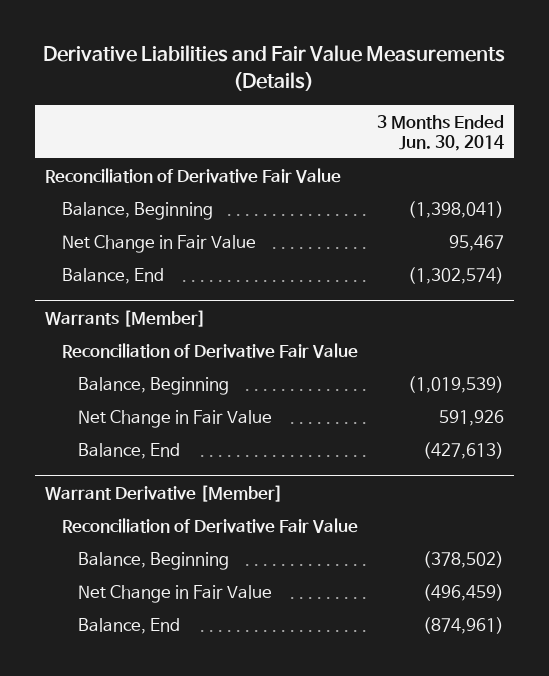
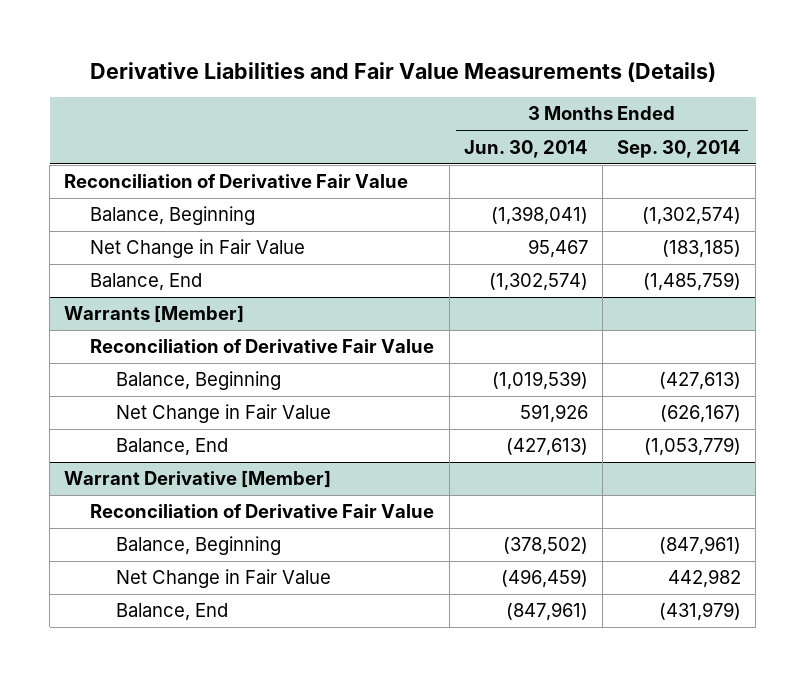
- | 3 Months Ended Jun. 30, 2014
+ | 3 Months Ended Jun. 30, 2014 | 3 Months Ended Sep. 30, 2014
@ Warrant Derivative [Member]
- Balance, End | (874,961)
+ Balance, End | (847,961) | (431,979)

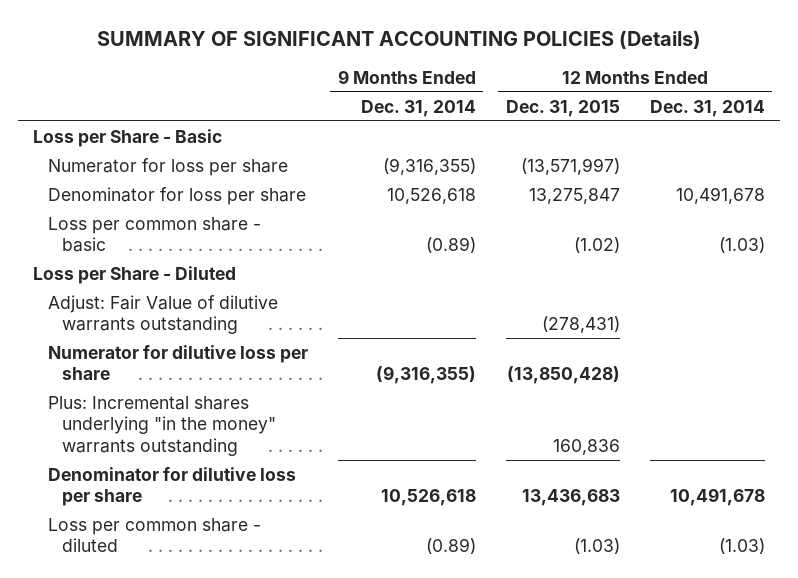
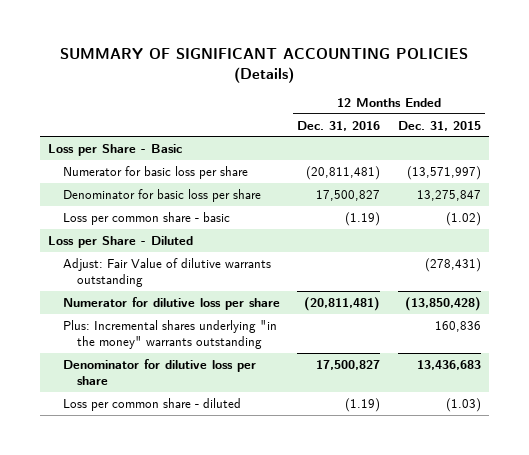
- | 9 Months Ended Dec. 31, 2014 | 12 Months Ended Dec. 31, 2015 | 12 Months Ended Dec. 31, 2014
+ | 12 Months Ended Dec. 31, 2016 | 12 Months Ended Dec. 31, 2015
- Numerator for loss per share | (9,316,355) | (13,571,997) |
- Denominator for loss per share | 10,526,618 | 13,275,847 | 10,491,678
+ Numerator for basic loss per share | (20,811,481) | (13,571,997)
+ Denominator for basic loss per share | 17,500,827 | 13,275,847

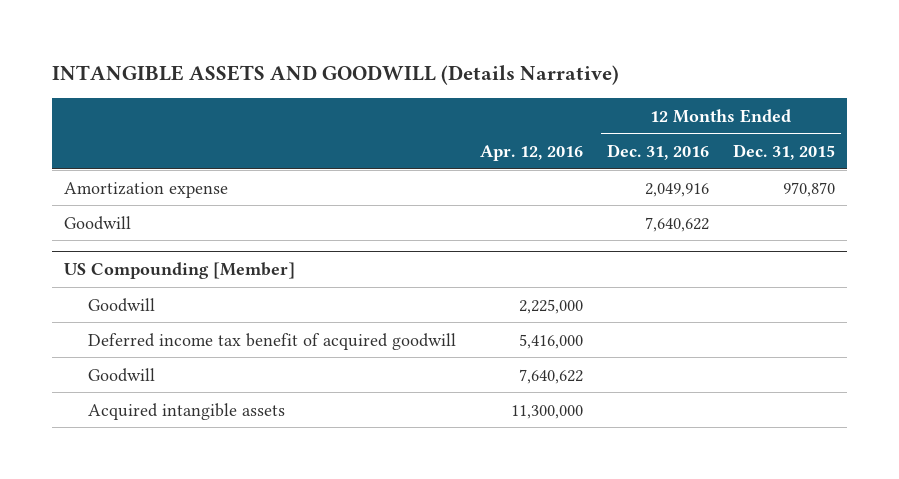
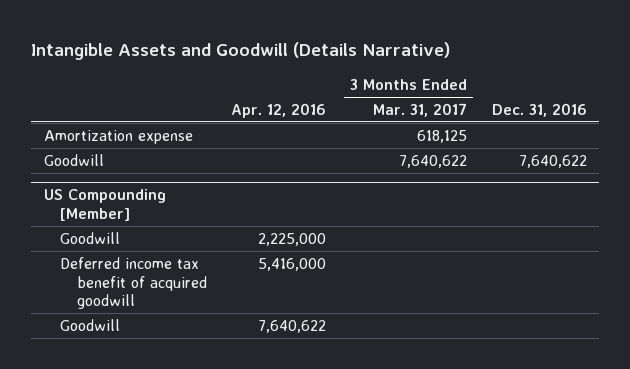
- INTANGIBLE ASSETS AND GOODWILL (Details Narrative)
+ Intangible Assets and Goodwill (Details Narrative)
- | Apr. 12, 2016 | 12 Months Ended Dec. 31, 2016 | 12 Months Ended Dec. 31, 2015
+ | Apr. 12, 2016 | 3 Months Ended Mar. 31, 2017 | Dec. 31, 2016
@ US Compounding [Member]
- Acquired intangible assets | 11,300,000 | |

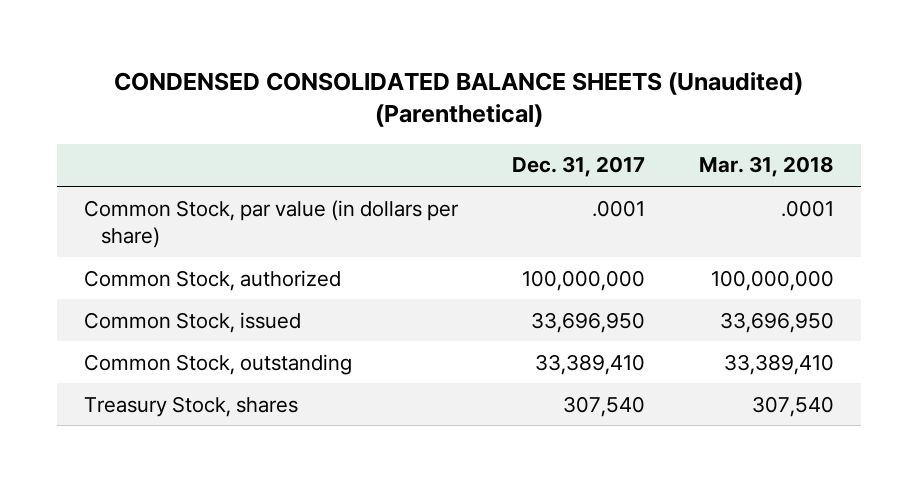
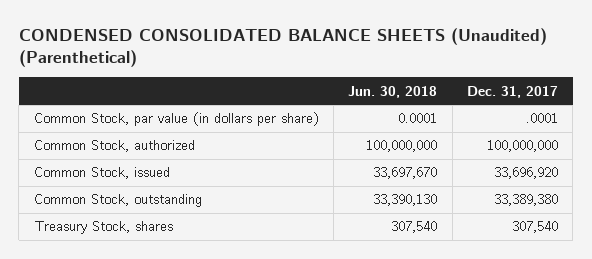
- | Dec. 31, 2017 | Mar. 31, 2018
+ | Jun. 30, 2018 | Dec. 31, 2017
- Common Stock, issued | 33,696,950 | 33,696,950
- Common Stock, outstanding | 33,389,410 | 33,389,410
+ Common Stock, issued | 33,697,670 | 33,696,920
+ Common Stock, outstanding | 33,390,130 | 33,389,380

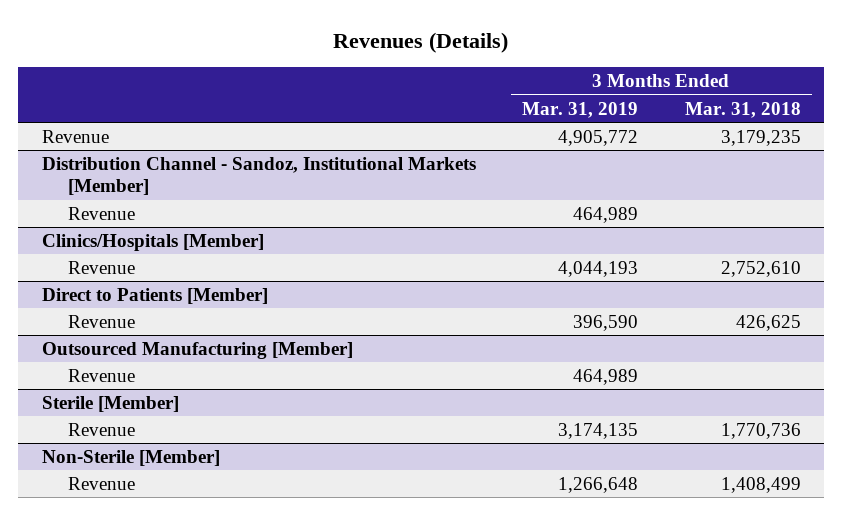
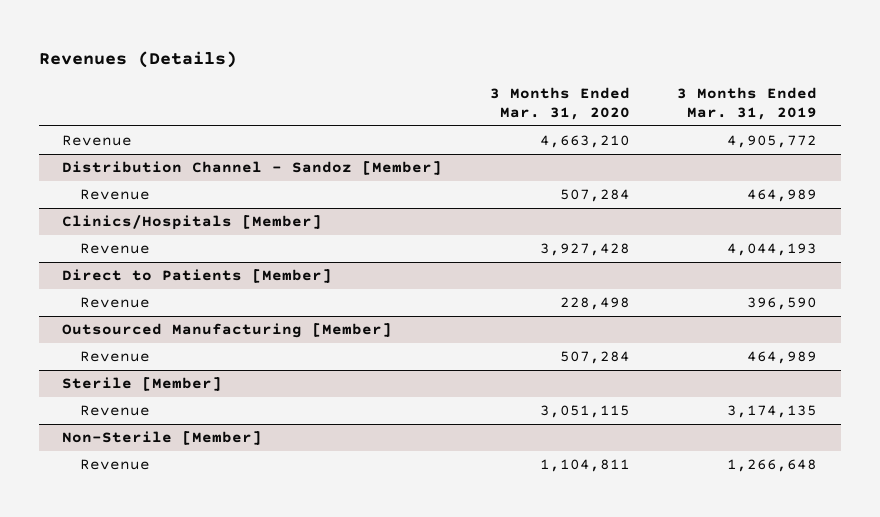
- | 3 Months Ended Mar. 31, 2019 | 3 Months Ended Mar. 31, 2018
+ | 3 Months Ended Mar. 31, 2020 | 3 Months Ended Mar. 31, 2019
- Distribution Channel - Sandoz, Institutional Markets [Member]
+ Distribution Channel - Sandoz [Member]

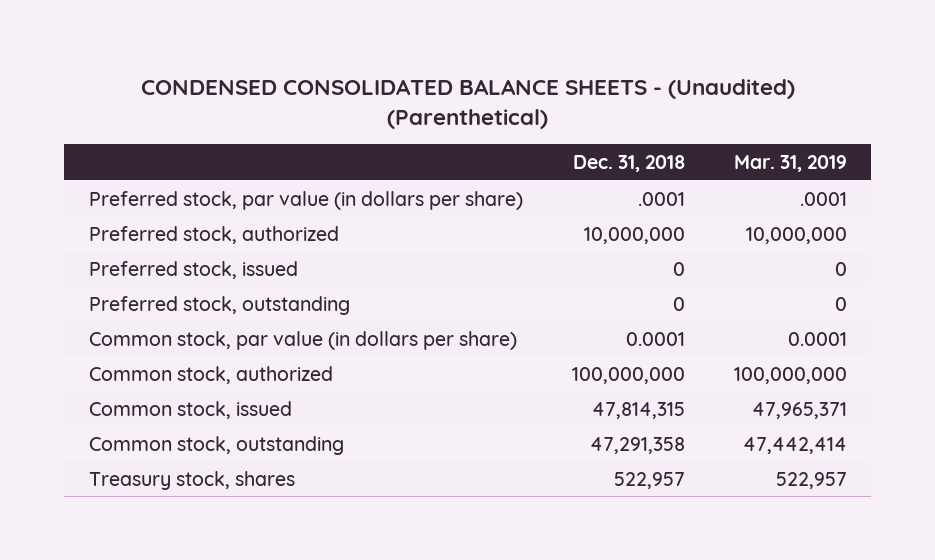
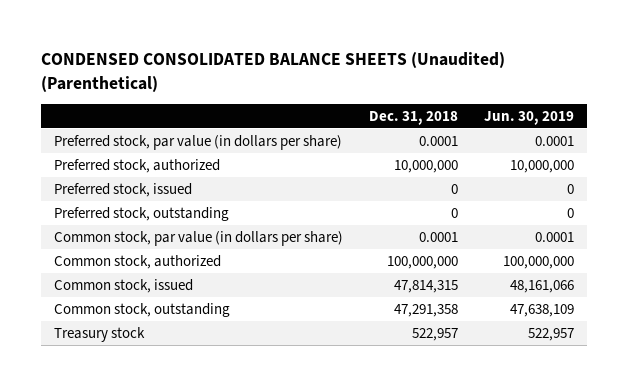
- CONDENSED CONSOLIDATED BALANCE SHEETS - (Unaudited) (Parenthetical)
+ CONDENSED CONSOLIDATED BALANCE SHEETS (Unaudited) (Parenthetical)
- | Dec. 31, 2018 | Mar. 31, 2019
+ | Dec. 31, 2018 | Jun. 30, 2019
- Preferred stock, par value (in dollars per share) | .0001 | .0001
+ Preferred stock, par value (in dollars per share) | 0.0001 | 0.0001
- Treasury stock, shares | 522,957 | 522,957
+ Treasury stock | 522,957 | 522,957

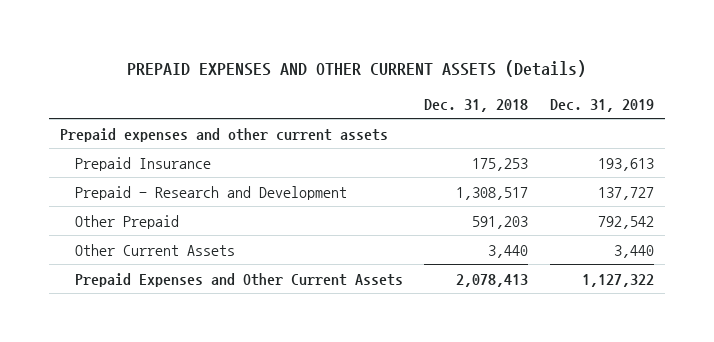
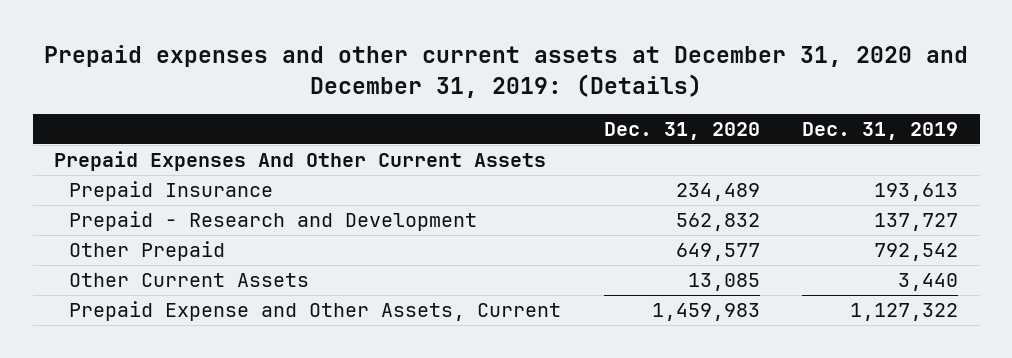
- PREPAID EXPENSES AND OTHER CURRENT ASSETS (Details)
+ Prepaid expenses and other current assets at December 31, 2020 and December 31, 2019: (Details)
- | Dec. 31, 2018 | Dec. 31, 2019
+ | Dec. 31, 2020 | Dec. 31, 2019
- Prepaid expenses and other current assets
+ Prepaid Expenses And Other Current Assets
- Prepaid Expenses and Other Current Assets | 2,078,413 | 1,127,322
+ Prepaid Expense and Other Assets, Current | 1,459,983 | 1,127,322

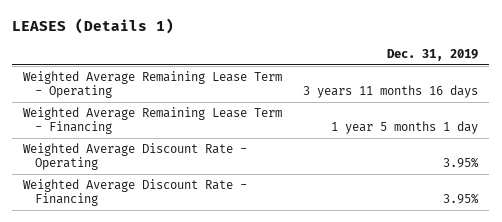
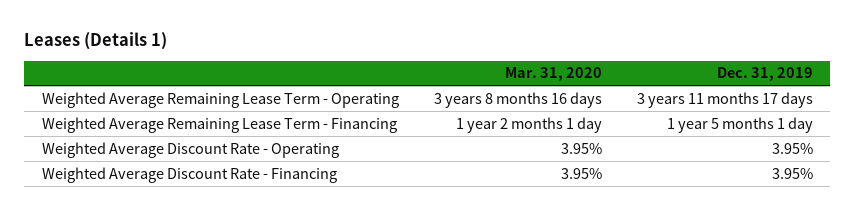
- LEASES (Details 1)
+ Leases (Details 1)
- | Dec. 31, 2019
+ | Mar. 31, 2020 | Dec. 31, 2019
- Weighted Average Remaining Lease Term - Operating | 3 years 11 months 16 days
+ Weighted Average Remaining Lease Term - Operating | 3 years 8 months 16 days | 3 years 11 months 17 days

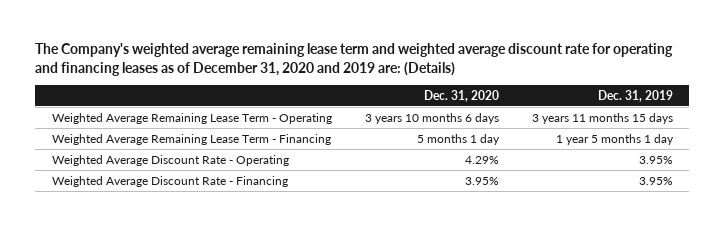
- Leases (Details 1)
+ The Company's weighted average remaining lease term and weighted average discount rate for operating and financing leases as of December 31, 2020 and 2019 are: (Details)
- | Mar. 31, 2020 | Dec. 31, 2019
+ | Dec. 31, 2020 | Dec. 31, 2019
- Weighted Average Remaining Lease Term - Operating | 3 years 8 months 16 days | 3 years 11 months 17 days
+ Weighted Average Remaining Lease Term - Operating | 3 years 10 months 6 days | 3 years 11 months 15 days

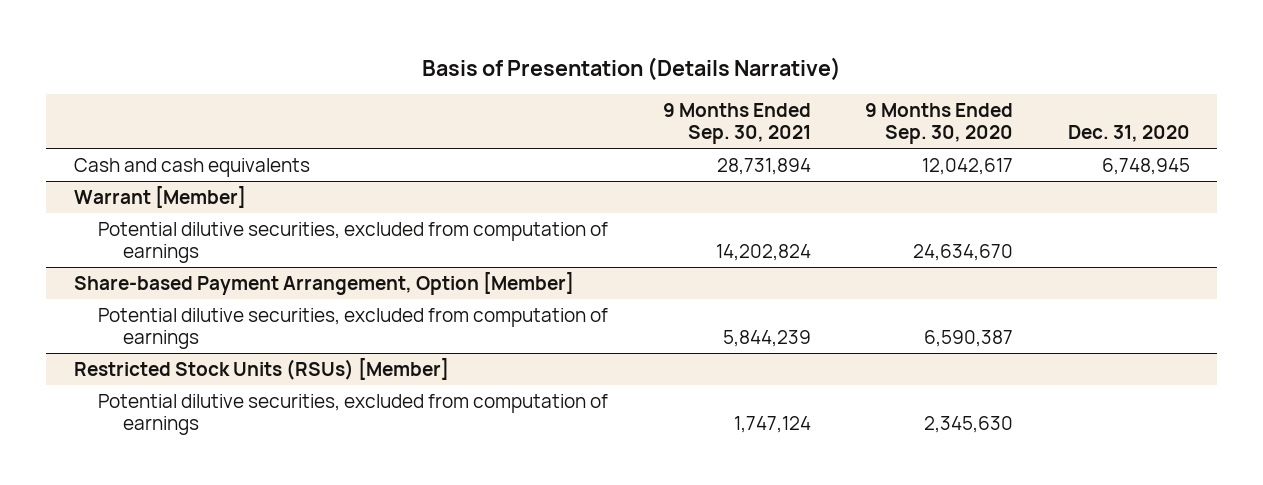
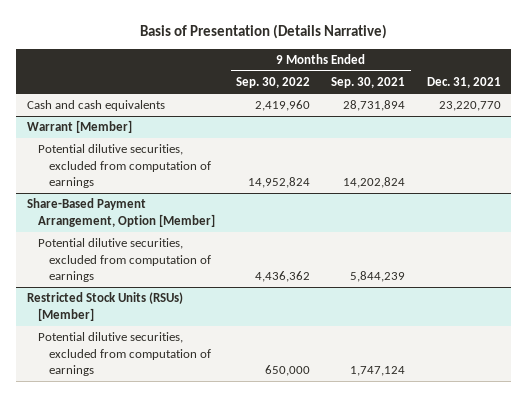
- | 9 Months Ended Sep. 30, 2021 | 9 Months Ended Sep. 30, 2020 | Dec. 31, 2020
+ | 9 Months Ended Sep. 30, 2022 | 9 Months Ended Sep. 30, 2021 | Dec. 31, 2021
- Share-based Payment Arrangement, Option [Member]
+ Share-Based Payment Arrangement, Option [Member]

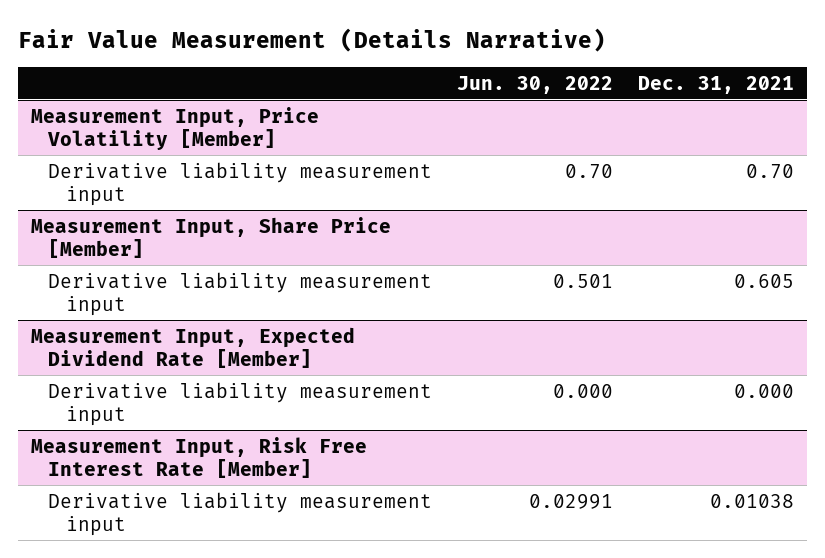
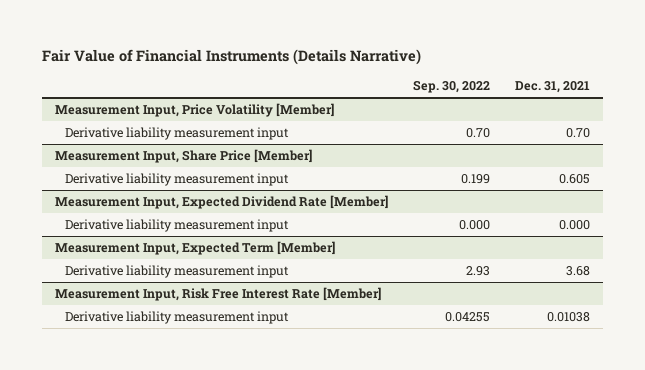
- Fair Value Measurement (Details Narrative)
+ Fair Value of Financial Instruments (Details Narrative)
- | Jun. 30, 2022 | Dec. 31, 2021
+ | Sep. 30, 2022 | Dec. 31, 2021
+ Measurement Input, Expected Term [Member]
+ Derivative liability measurement input | 2.93 | 3.68

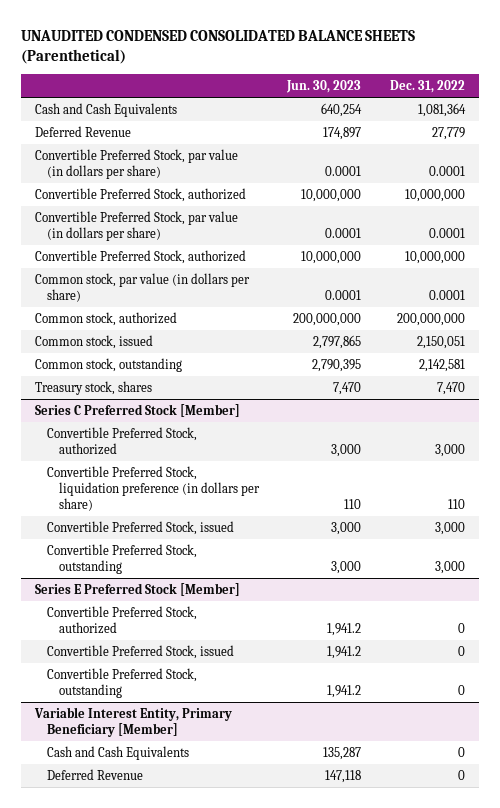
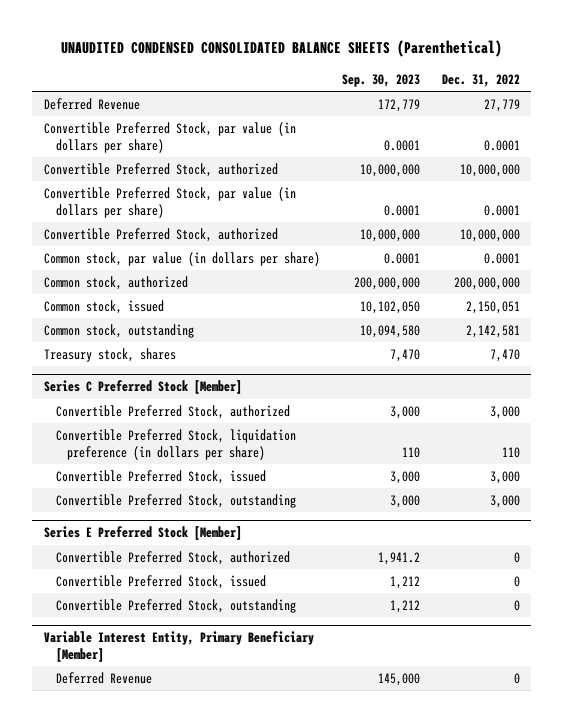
- | Jun. 30, 2023 | Dec. 31, 2022
+ | Sep. 30, 2023 | Dec. 31, 2022
- Cash and Cash Equivalents | 640,254 | 1,081,364
@ Variable Interest Entity, Primary Beneficiary [Member]
- Cash and Cash Equivalents | 135,287 | 0

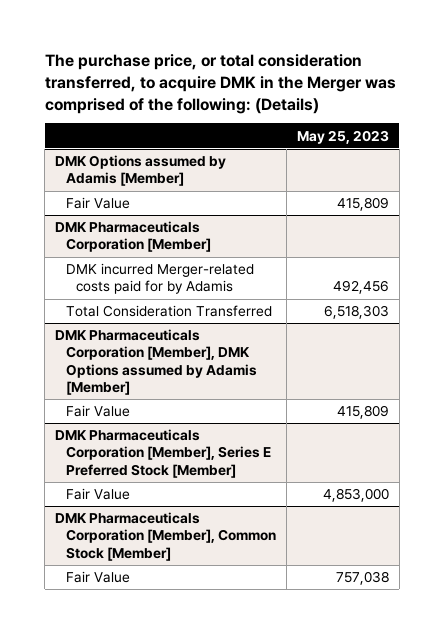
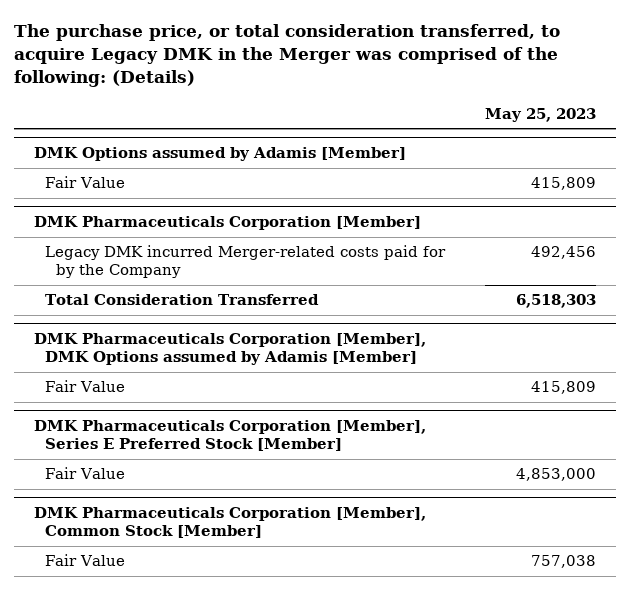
- The purchase price, or total consideration transferred, to acquire DMK in the Merger was comprised of the following: (Details)
+ The purchase price, or total consideration transferred, to acquire Legacy DMK in the Merger was comprised of the following: (Details)
@ DMK Pharmaceuticals Corporation [Member]
- DMK incurred Merger-related costs paid for by Adamis | 492,456
+ Legacy DMK incurred Merger-related costs paid for by the Company | 492,456

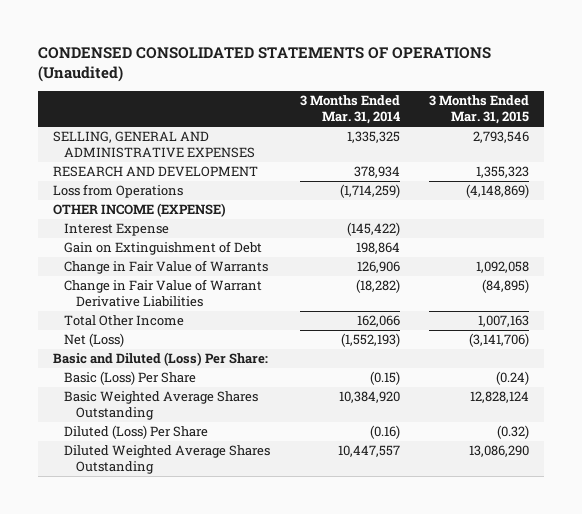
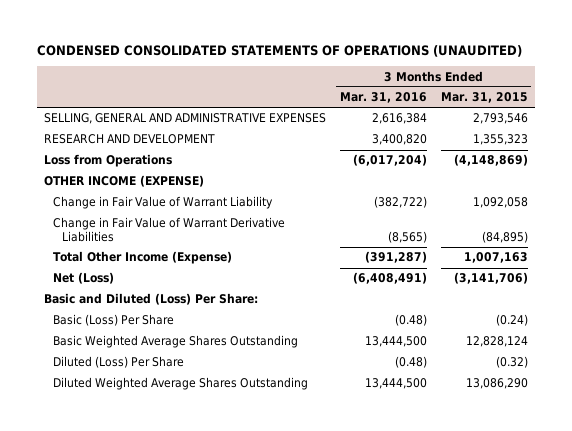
- CONDENSED CONSOLIDATED STATEMENTS OF OPERATIONS (Unaudited)
+ CONDENSED CONSOLIDATED STATEMENTS OF OPERATIONS (UNAUDITED)
- | 3 Months Ended Mar. 31, 2014 | 3 Months Ended Mar. 31, 2015
+ | 3 Months Ended Mar. 31, 2016 | 3 Months Ended Mar. 31, 2015
- Interest Expense | (145,422) |
- Gain on Extinguishment of Debt | 198,864 |
- Change in Fair Value of Warrants | 126,906 | 1,092,058
+ Change in Fair Value of Warrant Liability | (382,722) | 1,092,058
- Total Other Income | 162,066 | 1,007,163
+ Total Other Income (Expense) | (391,287) | 1,007,163

